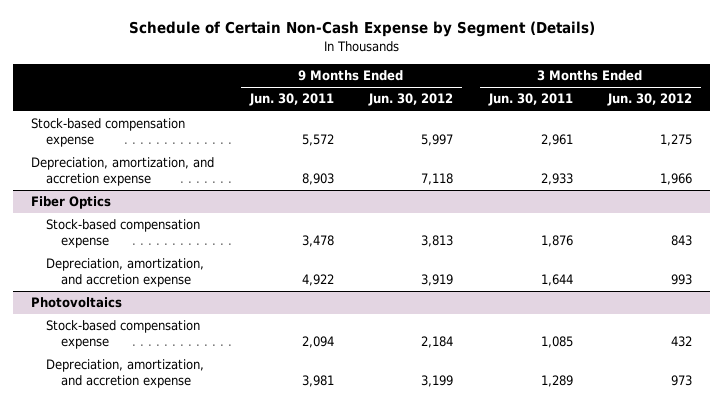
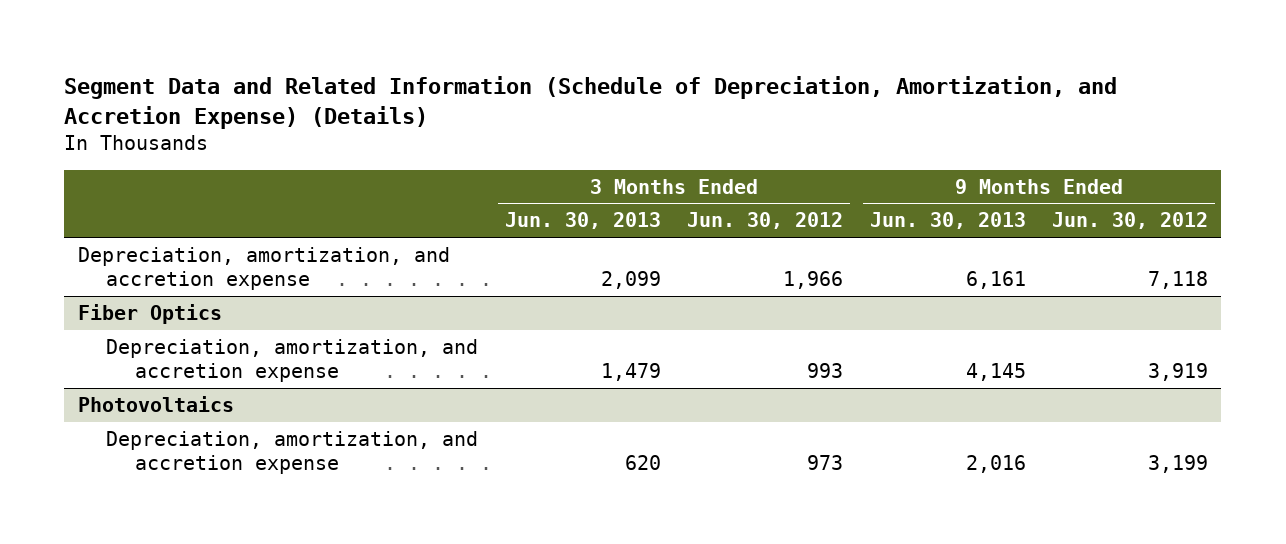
- Schedule of Certain Non-Cash Expense by Segment (Details)
+ Segment Data and Related Information (Schedule of Depreciation, Amortization, and Accretion Expense) (Details)
- | 9 Months Ended Jun. 30, 2011 | 9 Months Ended Jun. 30, 2012 | 3 Months Ended Jun. 30, 2011 | 3 Months Ended Jun. 30, 2012
+ | 3 Months Ended Jun. 30, 2013 | 3 Months Ended Jun. 30, 2012 | 9 Months Ended Jun. 30, 2013 | 9 Months Ended Jun. 30, 2012
- Stock-based compensation expense | 5,572 | 5,997 | 2,961 | 1,275
@ Fiber Optics
- Stock-based compensation expense | 3,478 | 3,813 | 1,876 | 843
@ Photovoltaics
- Stock-based compensation expense | 2,094 | 2,184 | 1,085 | 432

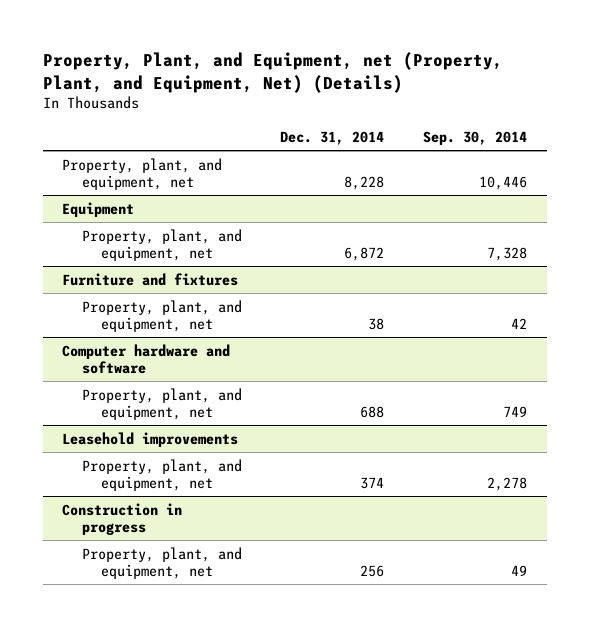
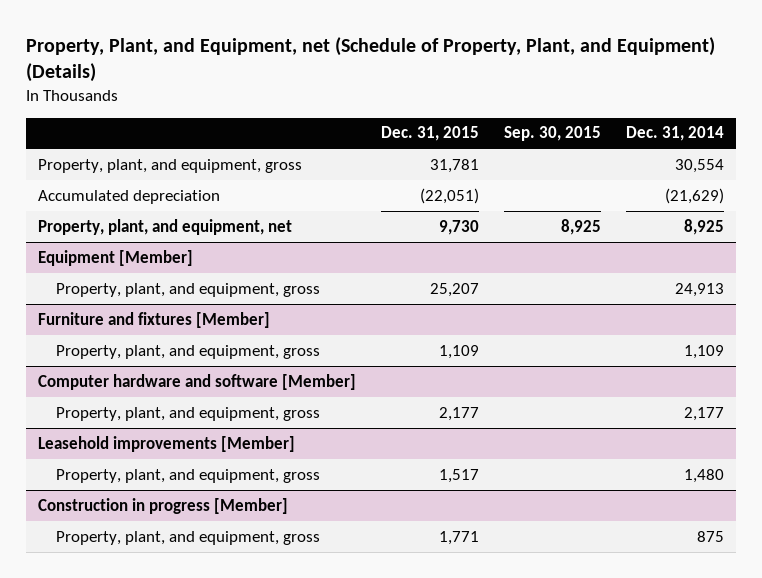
- Property, Plant, and Equipment, net (Property, Plant, and Equipment, Net) (Details)
+ Property, Plant, and Equipment, net (Schedule of Property, Plant, and Equipment) (Details)
- | Dec. 31, 2014 | Sep. 30, 2014
+ | Dec. 31, 2015 | Sep. 30, 2015 | Dec. 31, 2014
- Property, plant, and equipment, net | 8,228 | 10,446
- Equipment
- Property, plant, and equipment, net | 6,872 | 7,328
- Furniture and fixtures
- Property, plant, and equipment, net | 38 | 42
- Computer hardware and software
- Property, plant, and equipment, net | 688 | 749
- Leasehold improvements
- Property, plant, and equipment, net | 374 | 2,278
- Construction in progress
- Property, plant, and equipment, net | 256 | 49
+ Property, plant, and equipment, gross | 31,781 | | 30,554
+ Accumulated depreciation | (22,051) | | (21,629)
+ Property, plant, and equipment, net | 9,730 | 8,925 | 8,925
+ Equipment [Member]
+ Property, plant, and equipment, gross | 25,207 | | 24,913
+ Furniture and fixtures [Member]
+ Property, plant, and equipment, gross | 1,109 | | 1,109
+ Computer hardware and software [Member]
+ Property, plant, and equipment, gross | 2,177 | | 2,177
+ Leasehold improvements [Member]
+ Property, plant, and equipment, gross | 1,517 | | 1,480
+ Construction in progress [Member]
+ Property, plant, and equipment, gross | 1,771 | | 875

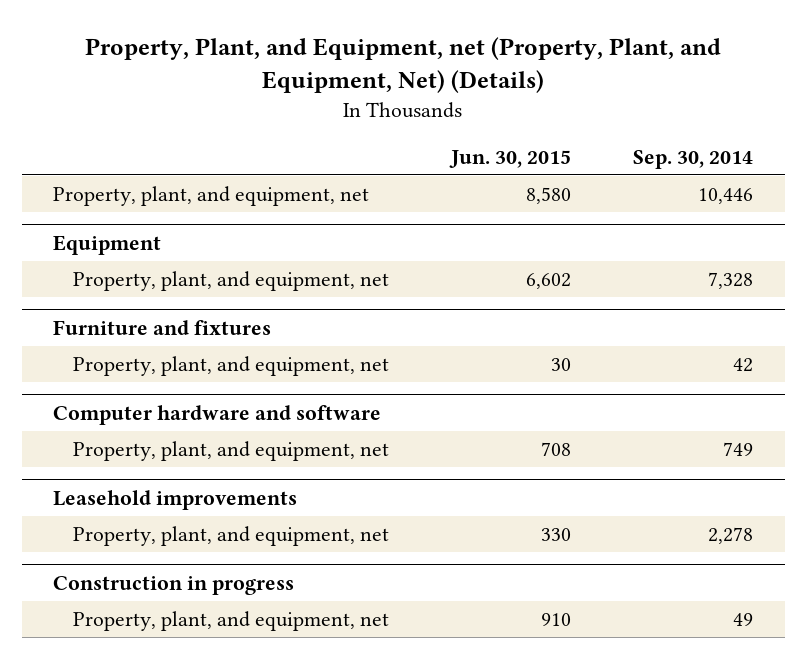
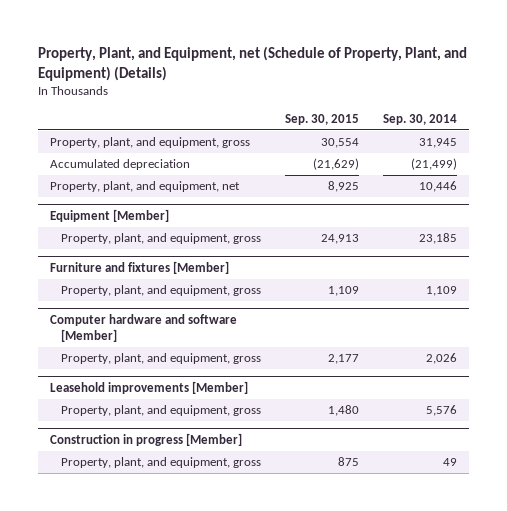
- Property, Plant, and Equipment, net (Property, Plant, and Equipment, Net) (Details)
+ Property, Plant, and Equipment, net (Schedule of Property, Plant, and Equipment) (Details)
- | Jun. 30, 2015 | Sep. 30, 2014
+ | Sep. 30, 2015 | Sep. 30, 2014
+ Property, plant, and equipment, gross | 30,554 | 31,945
+ Accumulated depreciation | (21,629) | (21,499)
- Equipment
- Property, plant, and equipment, net | 6,602 | 7,328
- Furniture and fixtures
- Property, plant, and equipment, net | 30 | 42
- Computer hardware and software
- Property, plant, and equipment, net | 708 | 749
- Leasehold improvements
- Property, plant, and equipment, net | 330 | 2,278
- Construction in progress
- Property, plant, and equipment, net | 910 | 49
+ Equipment [Member]
+ Property, plant, and equipment, gross | 24,913 | 23,185
+ Furniture and fixtures [Member]
+ Property, plant, and equipment, gross | 1,109 | 1,109
+ Computer hardware and software [Member]
+ Property, plant, and equipment, gross | 2,177 | 2,026
+ Leasehold improvements [Member]
+ Property, plant, and equipment, gross | 1,480 | 5,576
+ Construction in progress [Member]
+ Property, plant, and equipment, gross | 875 | 49

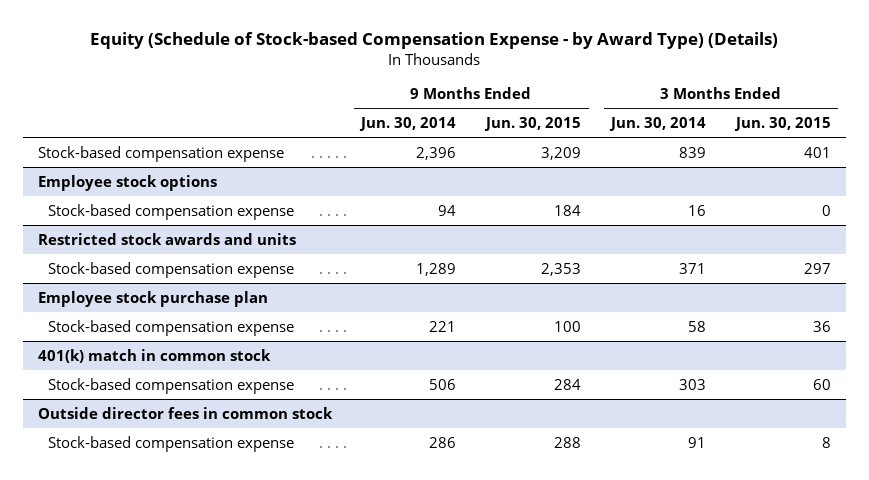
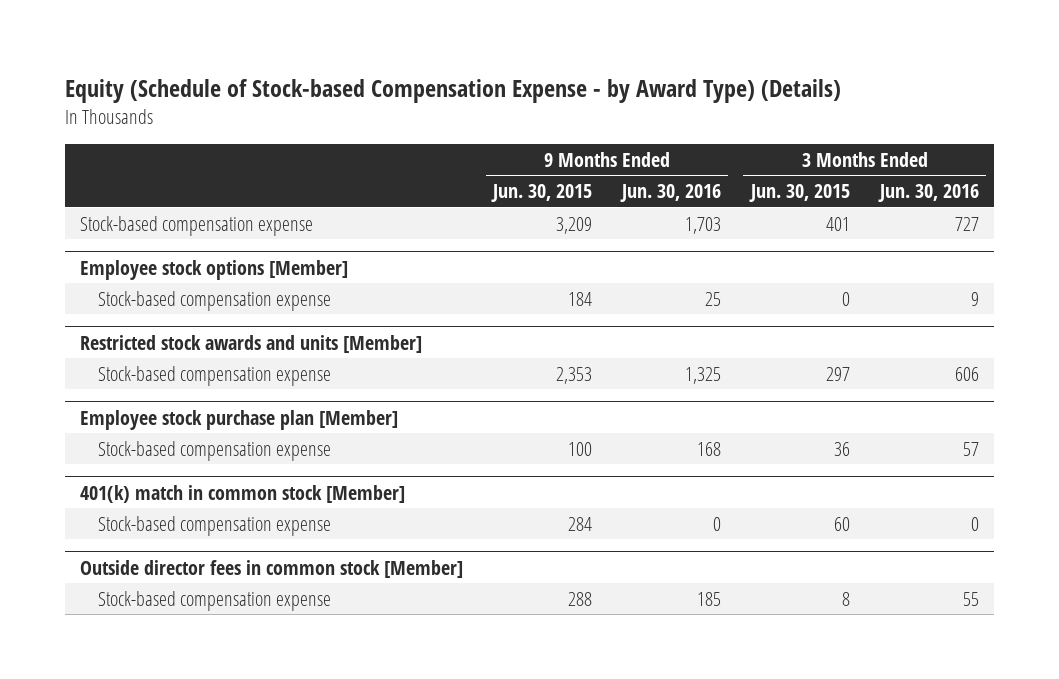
- | 9 Months Ended Jun. 30, 2014 | 9 Months Ended Jun. 30, 2015 | 3 Months Ended Jun. 30, 2014 | 3 Months Ended Jun. 30, 2015
+ | 9 Months Ended Jun. 30, 2015 | 9 Months Ended Jun. 30, 2016 | 3 Months Ended Jun. 30, 2015 | 3 Months Ended Jun. 30, 2016
- Employee stock options
+ Employee stock options [Member]
- Restricted stock awards and units
+ Restricted stock awards and units [Member]
- Employee stock purchase plan
+ Employee stock purchase plan [Member]
- 401(k) match in common stock
+ 401(k) match in common stock [Member]
- Outside director fees in common stock
+ Outside director fees in common stock [Member]

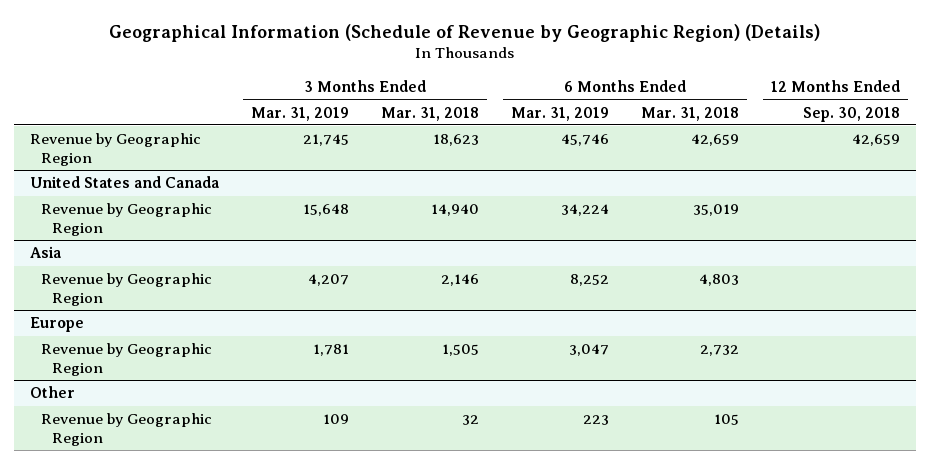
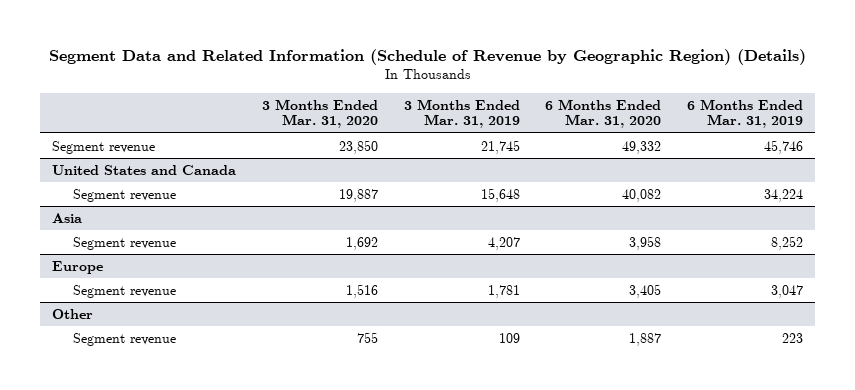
- Geographical Information (Schedule of Revenue by Geographic Region) (Details)
+ Segment Data and Related Information (Schedule of Revenue by Geographic Region) (Details)
- | 3 Months Ended Mar. 31, 2019 | 3 Months Ended Mar. 31, 2018 | 6 Months Ended Mar. 31, 2019 | 6 Months Ended Mar. 31, 2018 | 12 Months Ended Sep. 30, 2018
+ | 3 Months Ended Mar. 31, 2020 | 3 Months Ended Mar. 31, 2019 | 6 Months Ended Mar. 31, 2020 | 6 Months Ended Mar. 31, 2019
- Revenue by Geographic Region | 21,745 | 18,623 | 45,746 | 42,659 | 42,659
+ Segment revenue | 23,850 | 21,745 | 49,332 | 45,746
@ United States and Canada
- Revenue by Geographic Region | 15,648 | 14,940 | 34,224 | 35,019 |
+ Segment revenue | 19,887 | 15,648 | 40,082 | 34,224
@ Asia
- Revenue by Geographic Region | 4,207 | 2,146 | 8,252 | 4,803 |
+ Segment revenue | 1,692 | 4,207 | 3,958 | 8,252
@ Europe
- Revenue by Geographic Region | 1,781 | 1,505 | 3,047 | 2,732 |
+ Segment revenue | 1,516 | 1,781 | 3,405 | 3,047
@ Other
- Revenue by Geographic Region | 109 | 32 | 223 | 105 |
+ Segment revenue | 755 | 109 | 1,887 | 223

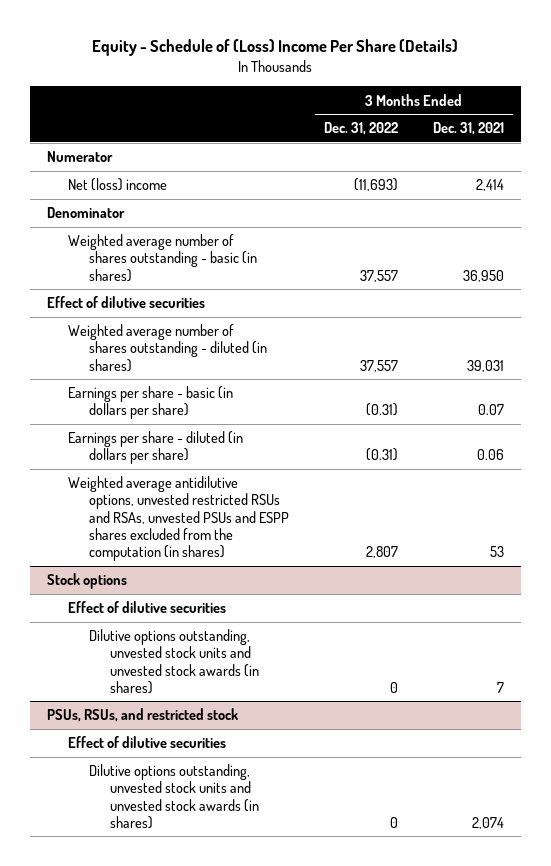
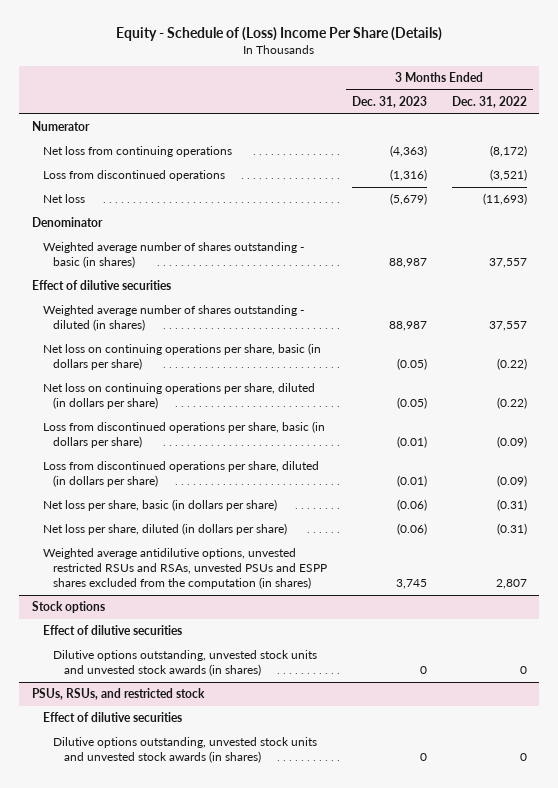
- | 3 Months Ended Dec. 31, 2022 | 3 Months Ended Dec. 31, 2021
+ | 3 Months Ended Dec. 31, 2023 | 3 Months Ended Dec. 31, 2022
- Net (loss) income | (11,693) | 2,414
+ Net loss from continuing operations | (4,363) | (8,172)
+ Loss from discontinued operations | (1,316) | (3,521)
+ Net loss | (5,679) | (11,693)
- Earnings per share - basic (in dollars per share) | (0.31) | 0.07
- Earnings per share - diluted (in dollars per share) | (0.31) | 0.06
+ Net loss on continuing operations per share, basic (in dollars per share) | (0.05) | (0.22)
+ Net loss on continuing operations per share, diluted (in dollars per share) | (0.05) | (0.22)
+ Loss from discontinued operations per share, basic (in dollars per share) | (0.01) | (0.09)
+ Loss from discontinued operations per share, diluted (in dollars per share) | (0.01) | (0.09)
+ Net loss per share, basic (in dollars per share) | (0.06) | (0.31)
+ Net loss per share, diluted (in dollars per share) | (0.06) | (0.31)

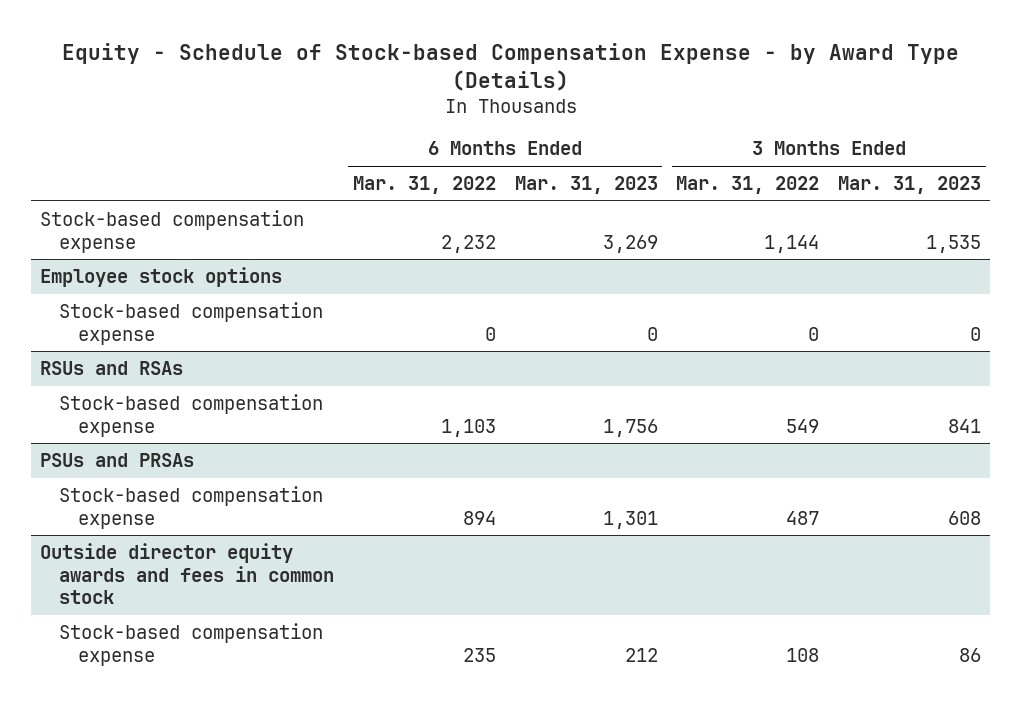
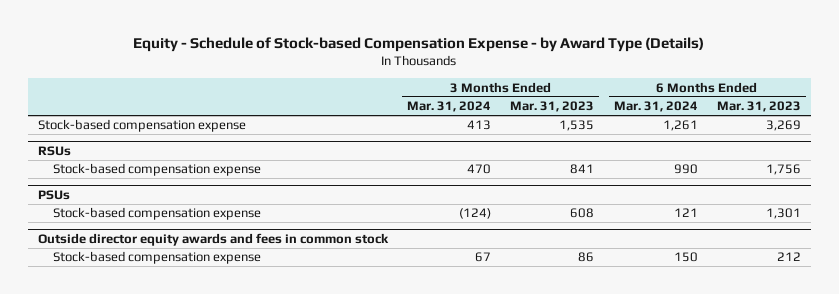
- | 6 Months Ended Mar. 31, 2022 | 6 Months Ended Mar. 31, 2023 | 3 Months Ended Mar. 31, 2022 | 3 Months Ended Mar. 31, 2023
+ | 3 Months Ended Mar. 31, 2024 | 3 Months Ended Mar. 31, 2023 | 6 Months Ended Mar. 31, 2024 | 6 Months Ended Mar. 31, 2023
- Employee stock options
- Stock-based compensation expense | 0 | 0 | 0 | 0
- RSUs and RSAs
+ RSUs
- PSUs and PRSAs
+ PSUs

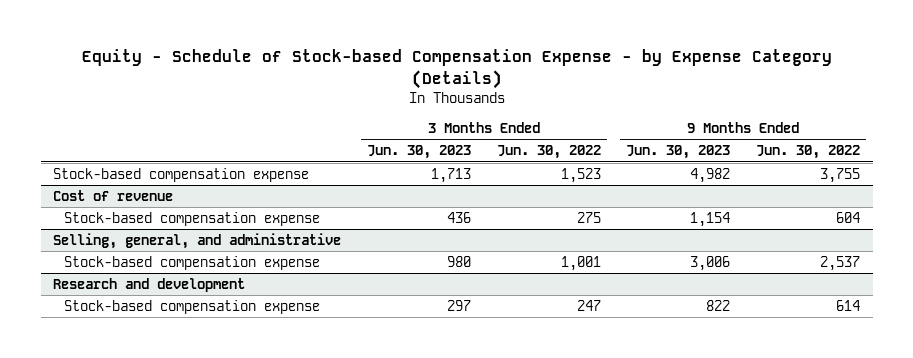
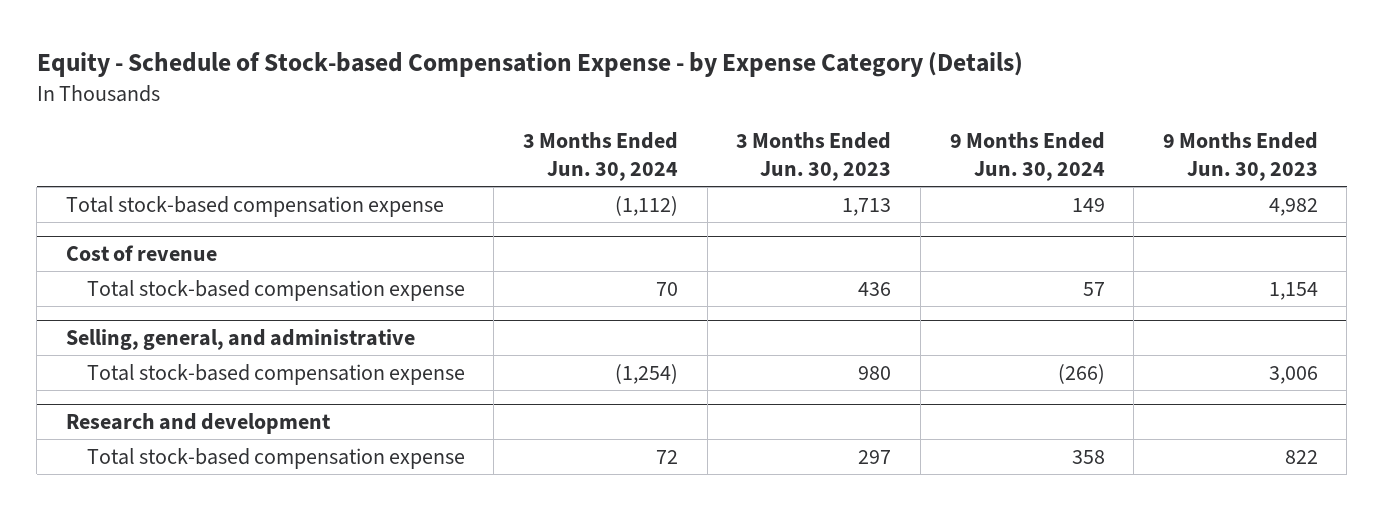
- | 3 Months Ended Jun. 30, 2023 | 3 Months Ended Jun. 30, 2022 | 9 Months Ended Jun. 30, 2023 | 9 Months Ended Jun. 30, 2022
+ | 3 Months Ended Jun. 30, 2024 | 3 Months Ended Jun. 30, 2023 | 9 Months Ended Jun. 30, 2024 | 9 Months Ended Jun. 30, 2023
- Stock-based compensation expense | 1,713 | 1,523 | 4,982 | 3,755
+ Total stock-based compensation expense | (1,112) | 1,713 | 149 | 4,982
@ Cost of revenue
- Stock-based compensation expense | 436 | 275 | 1,154 | 604
+ Total stock-based compensation expense | 70 | 436 | 57 | 1,154
@ Selling, general, and administrative
- Stock-based compensation expense | 980 | 1,001 | 3,006 | 2,537
+ Total stock-based compensation expense | (1,254) | 980 | (266) | 3,006
@ Research and development
- Stock-based compensation expense | 297 | 247 | 822 | 614
+ Total stock-based compensation expense | 72 | 297 | 358 | 822

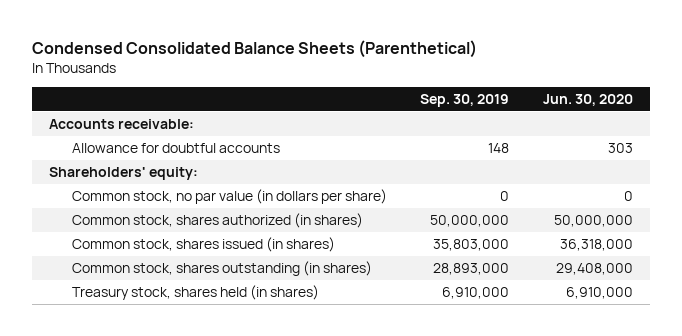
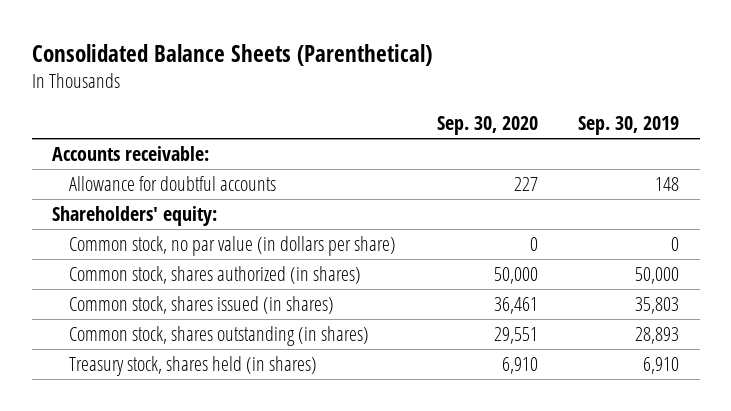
- Condensed Consolidated Balance Sheets (Parenthetical)
+ Consolidated Balance Sheets (Parenthetical)
- | Sep. 30, 2019 | Jun. 30, 2020
+ | Sep. 30, 2020 | Sep. 30, 2019
- Common stock, shares authorized (in shares) | 50,000,000 | 50,000,000
- Common stock, shares issued (in shares) | 35,803,000 | 36,318,000
- Common stock, shares outstanding (in shares) | 28,893,000 | 29,408,000
- Treasury stock, shares held (in shares) | 6,910,000 | 6,910,000
+ Common stock, shares authorized (in shares) | 50,000 | 50,000
+ Common stock, shares issued (in shares) | 36,461 | 35,803
+ Common stock, shares outstanding (in shares) | 29,551 | 28,893
+ Treasury stock, shares held (in shares) | 6,910 | 6,910

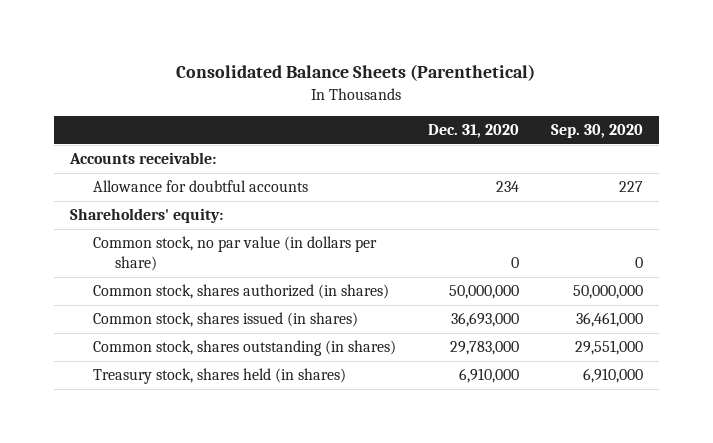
- | Sep. 30, 2020 | Sep. 30, 2019
+ | Dec. 31, 2020 | Sep. 30, 2020
- Common stock, shares authorized (in shares) | 50,000 | 50,000
- Common stock, shares issued (in shares) | 36,461 | 35,803
- Common stock, shares outstanding (in shares) | 29,551 | 28,893
- Treasury stock, shares held (in shares) | 6,910 | 6,910
+ Common stock, shares authorized (in shares) | 50,000,000 | 50,000,000
+ Common stock, shares issued (in shares) | 36,693,000 | 36,461,000
+ Common stock, shares outstanding (in shares) | 29,783,000 | 29,551,000
+ Treasury stock, shares held (in shares) | 6,910,000 | 6,910,000

